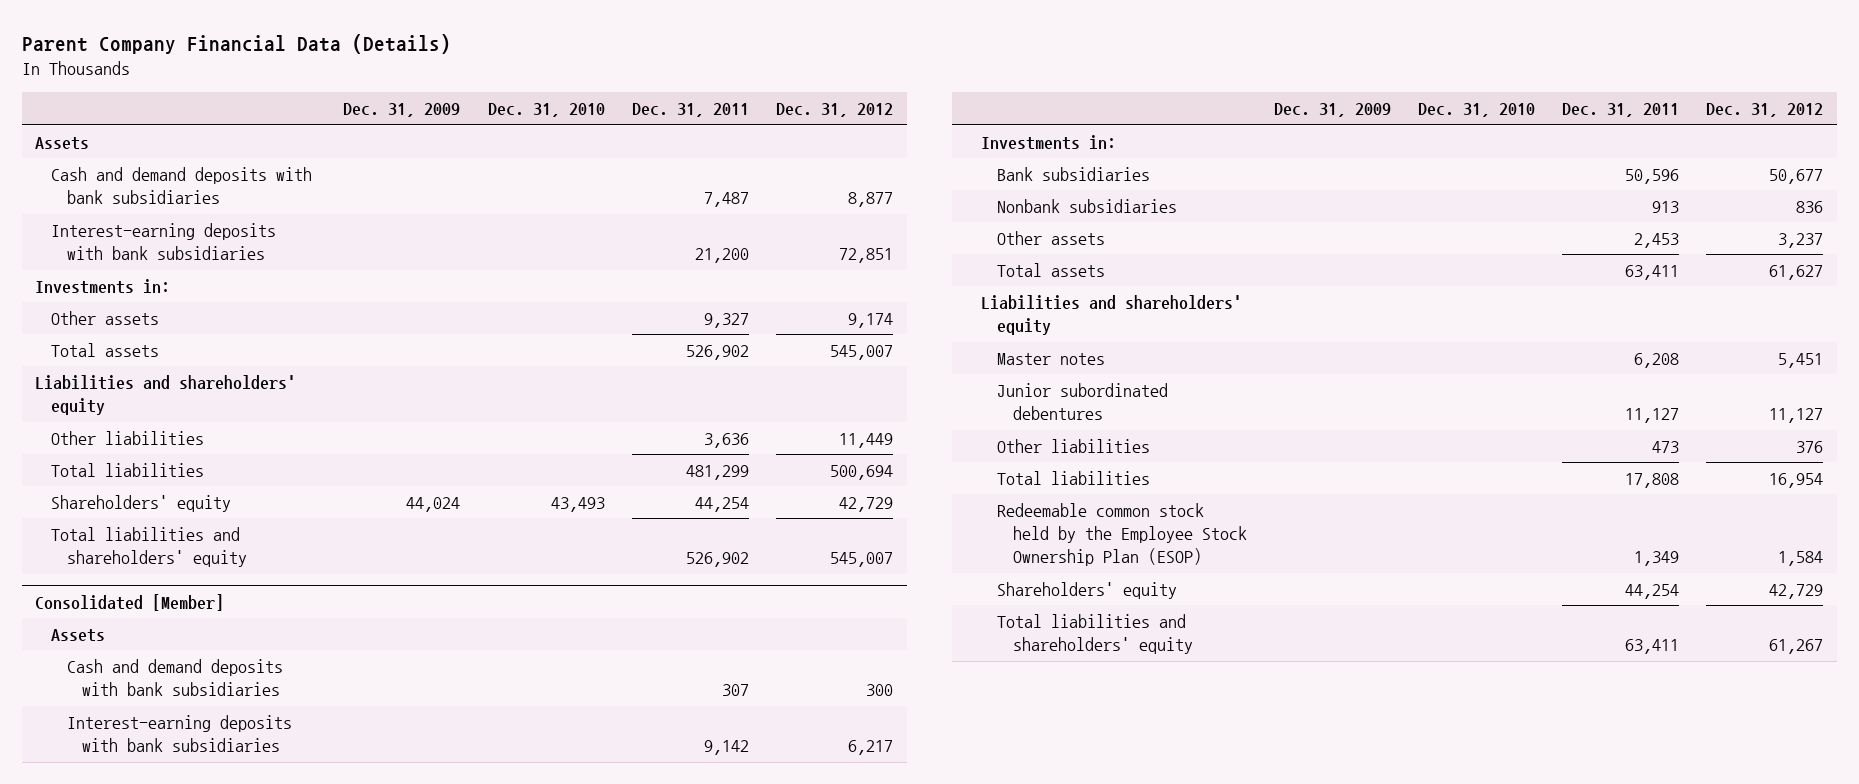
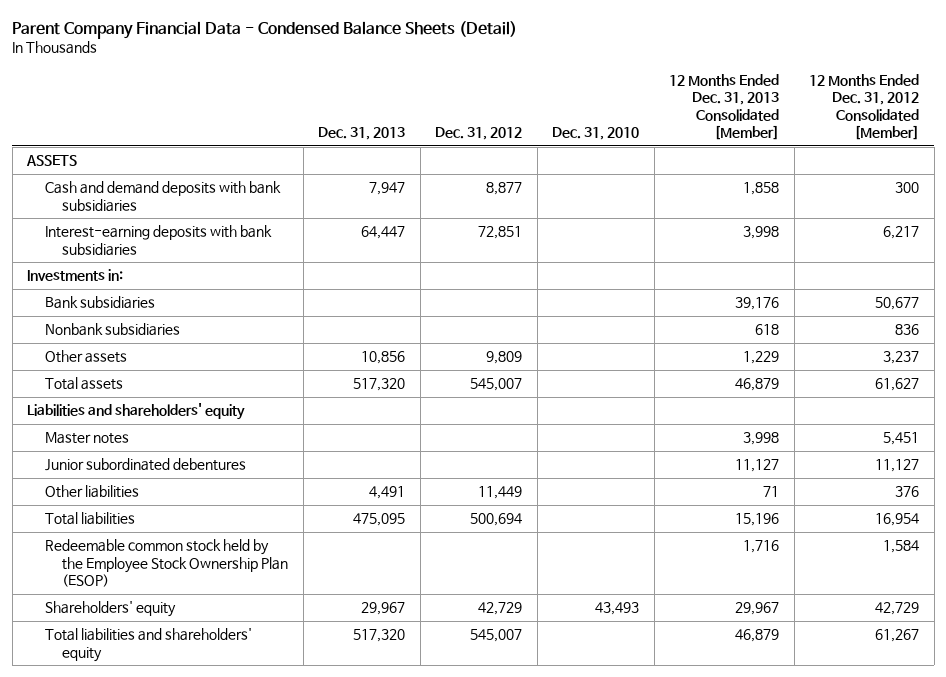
- Parent Company Financial Data (Details)
+ Parent Company Financial Data - Condensed Balance Sheets (Detail)
- | Dec. 31, 2009 | Dec. 31, 2010 | Dec. 31, 2011 | Dec. 31, 2012
+ | Dec. 31, 2013 | Dec. 31, 2012 | Dec. 31, 2010 | 12 Months Ended Dec. 31, 2013 Consolidated [Member] | 12 Months Ended Dec. 31, 2012 Consolidated [Member]
- Assets
+ ASSETS
- Other assets | | | 9,327 | 9,174
+ Bank subsidiaries | | | | 39,176 | 50,677
+ Nonbank subsidiaries | | | | 618 | 836
+ Other assets | 10,856 | 9,809 | | 1,229 | 3,237
+ Master notes | | | | 3,998 | 5,451
+ Junior subordinated debentures | | | | 11,127 | 11,127
+ Redeemable common stock held by the Employee Stock Ownership Plan (ESOP) | | | | 1,716 | 1,584
- Consolidated [Member]
- Assets
- Cash and demand deposits with bank subsidiaries | | | 307 | 300
- Interest-earning deposits with bank subsidiaries | | | 9,142 | 6,217
- Investments in:
- Bank subsidiaries | | | 50,596 | 50,677
- Nonbank subsidiaries | | | 913 | 836
- Other assets | | | 2,453 | 3,237
- Total assets | | | 63,411 | 61,627
- Liabilities and shareholders' equity
- Master notes | | | 6,208 | 5,451
- Junior subordinated debentures | | | 11,127 | 11,127
- Other liabilities | | | 473 | 376
- Total liabilities | | | 17,808 | 16,954
- Redeemable common stock held by the Employee Stock Ownership Plan (ESOP) | | | 1,349 | 1,584
- Shareholders' equity | | | 44,254 | 42,729
- Total liabilities and shareholders' equity | | | 63,411 | 61,267

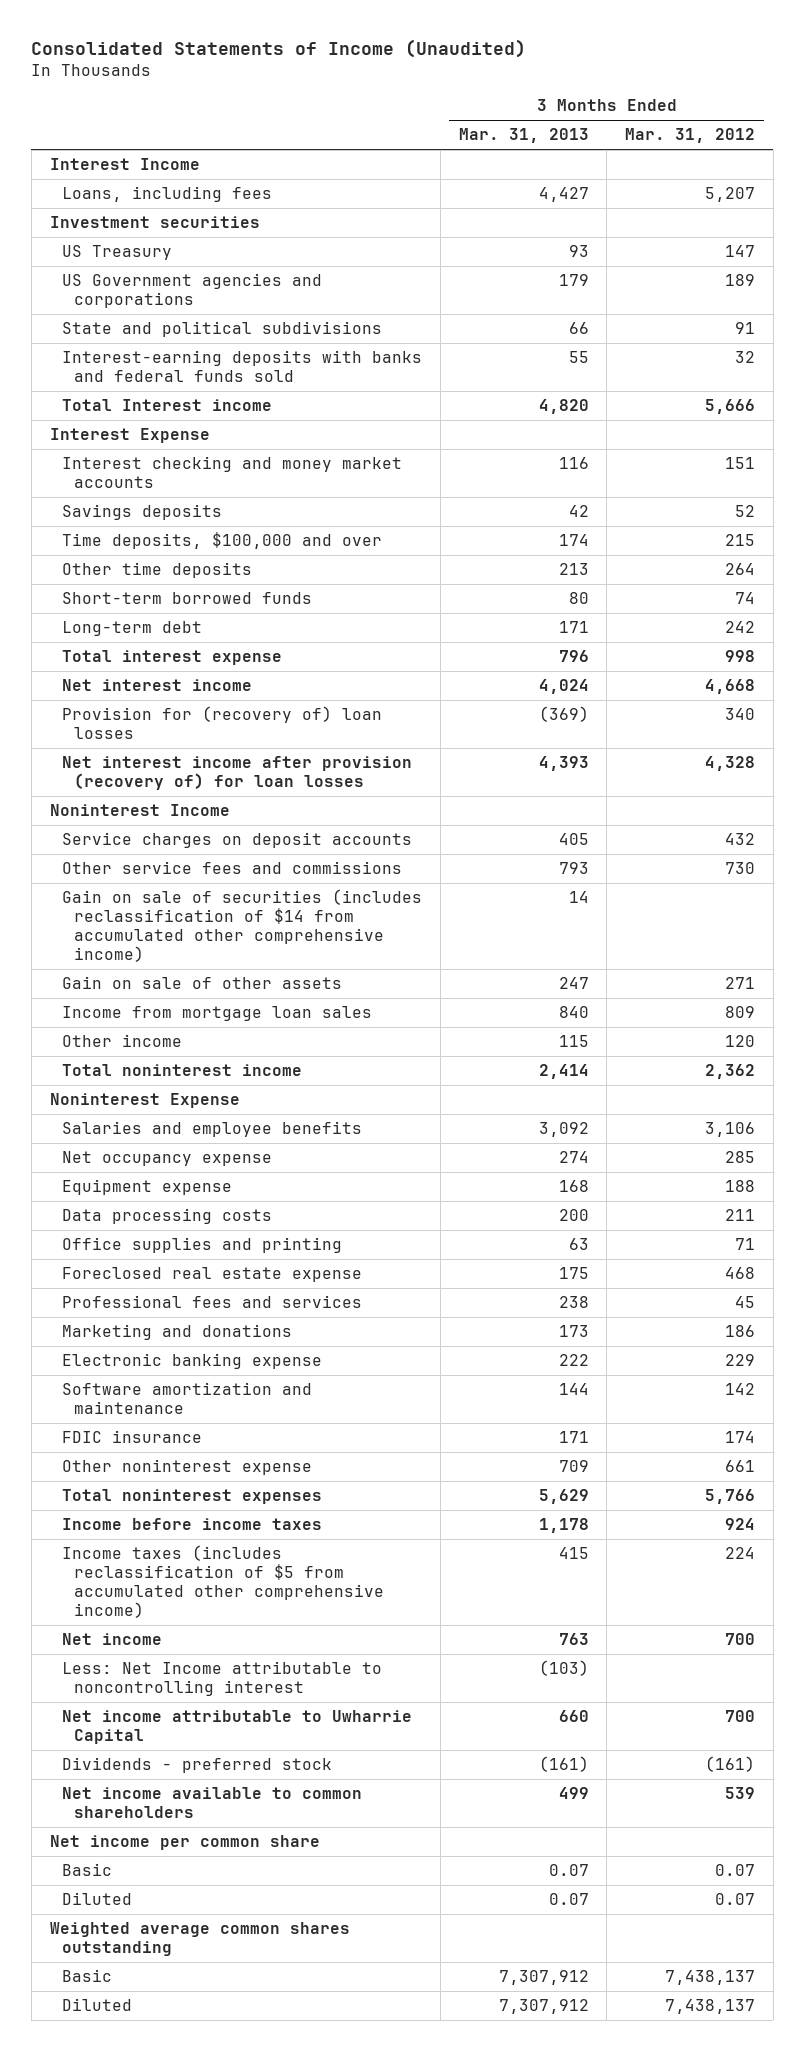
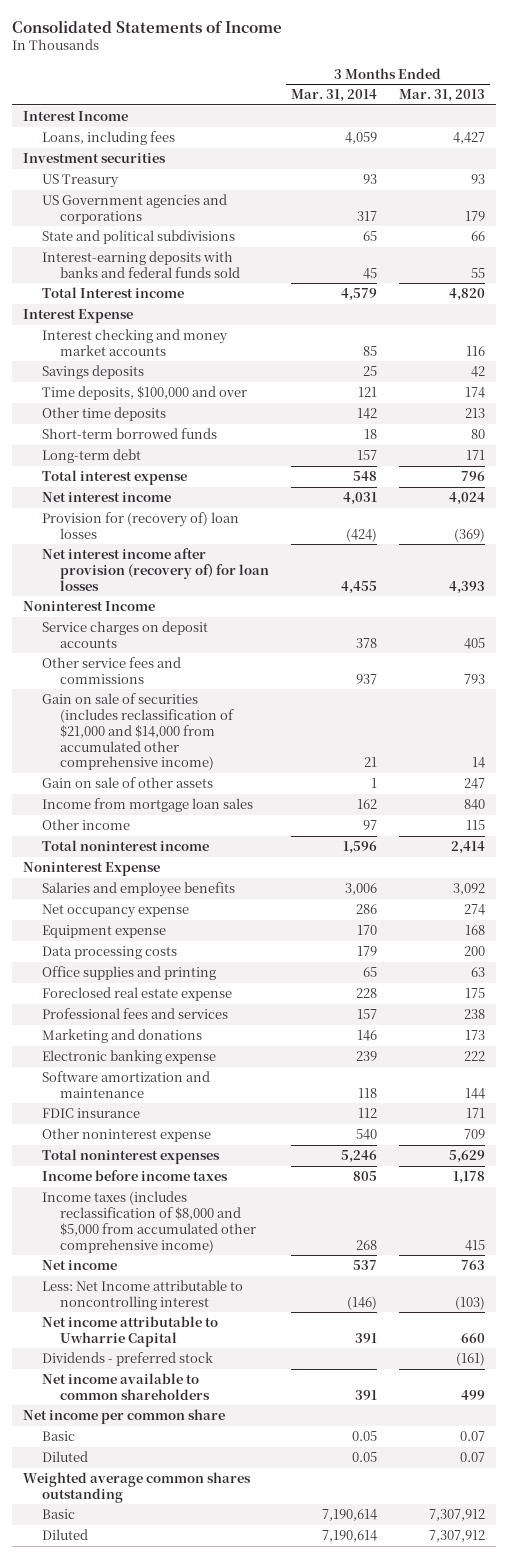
- Consolidated Statements of Income (Unaudited)
+ Consolidated Statements of Income
- | 3 Months Ended Mar. 31, 2013 | 3 Months Ended Mar. 31, 2012
+ | 3 Months Ended Mar. 31, 2014 | 3 Months Ended Mar. 31, 2013
- Gain on sale of securities (includes reclassification of $14 from accumulated other comprehensive income) | 14 |
+ Gain on sale of securities (includes reclassification of $21,000 and $14,000 from accumulated other comprehensive income) | 21 | 14
- Income taxes (includes reclassification of $5 from accumulated other comprehensive income) | 415 | 224
+ Income taxes (includes reclassification of $8,000 and $5,000 from accumulated other comprehensive income) | 268 | 415

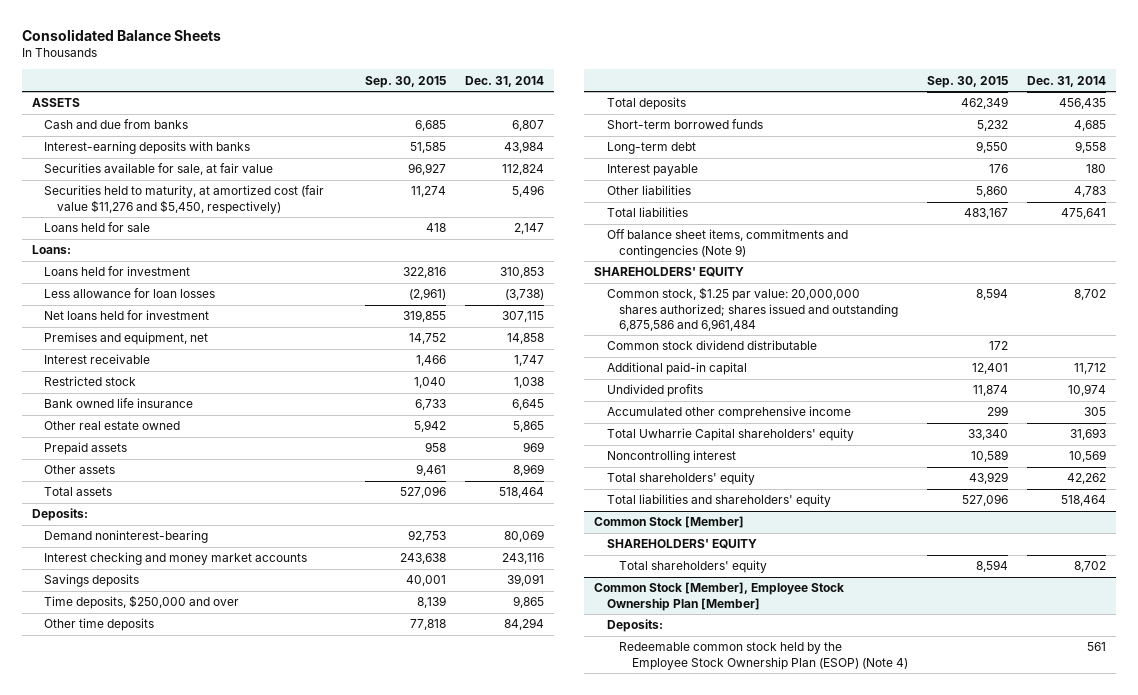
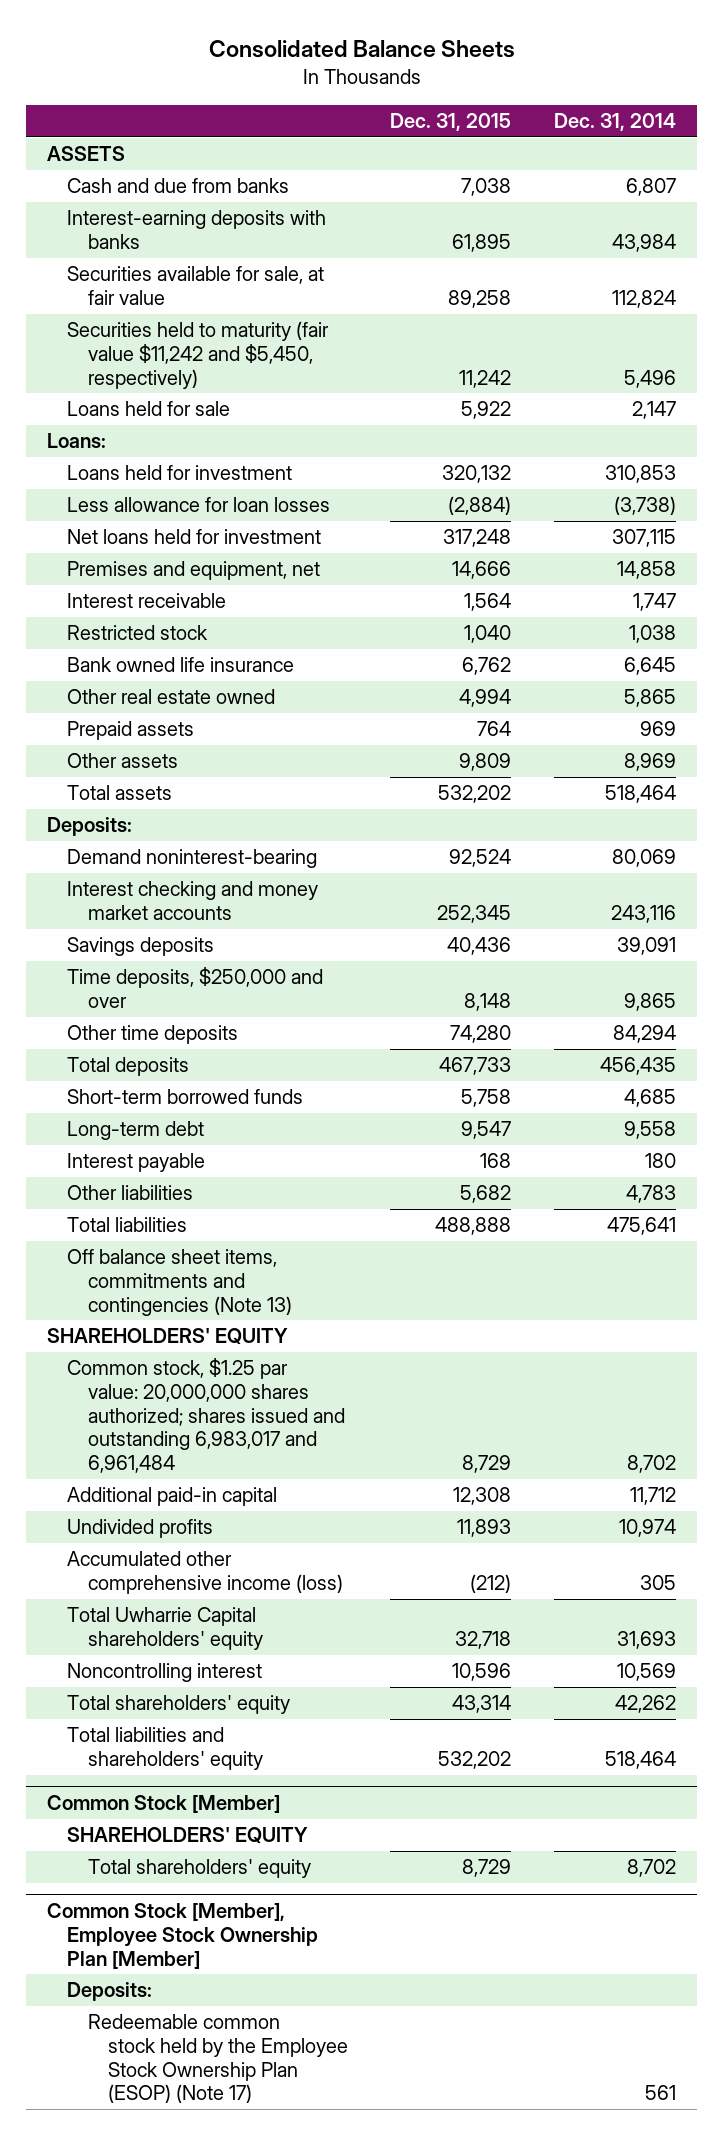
- | Sep. 30, 2015 | Dec. 31, 2014
+ | Dec. 31, 2015 | Dec. 31, 2014
- Securities held to maturity, at amortized cost (fair value $11,276 and $5,450, respectively) | 11,274 | 5,496
+ Securities held to maturity (fair value $11,242 and $5,450, respectively) | 11,242 | 5,496
- Off balance sheet items, commitments and contingencies (Note 9)
+ Off balance sheet items, commitments and contingencies (Note 13)
- Common stock, $1.25 par value: 20,000,000 shares authorized; shares issued and outstanding 6,875,586 and 6,961,484 | 8,594 | 8,702
- Common stock dividend distributable | 172 |
+ Common stock, $1.25 par value: 20,000,000 shares authorized; shares issued and outstanding 6,983,017 and 6,961,484 | 8,729 | 8,702
- Accumulated other comprehensive income | 299 | 305
+ Accumulated other comprehensive income (loss) | (212) | 305
@ Common Stock [Member], Employee Stock Ownership Plan [Member]
- Redeemable common stock held by the Employee Stock Ownership Plan (ESOP) (Note 4) | | 561
+ Redeemable common stock held by the Employee Stock Ownership Plan (ESOP) (Note 17) | | 561

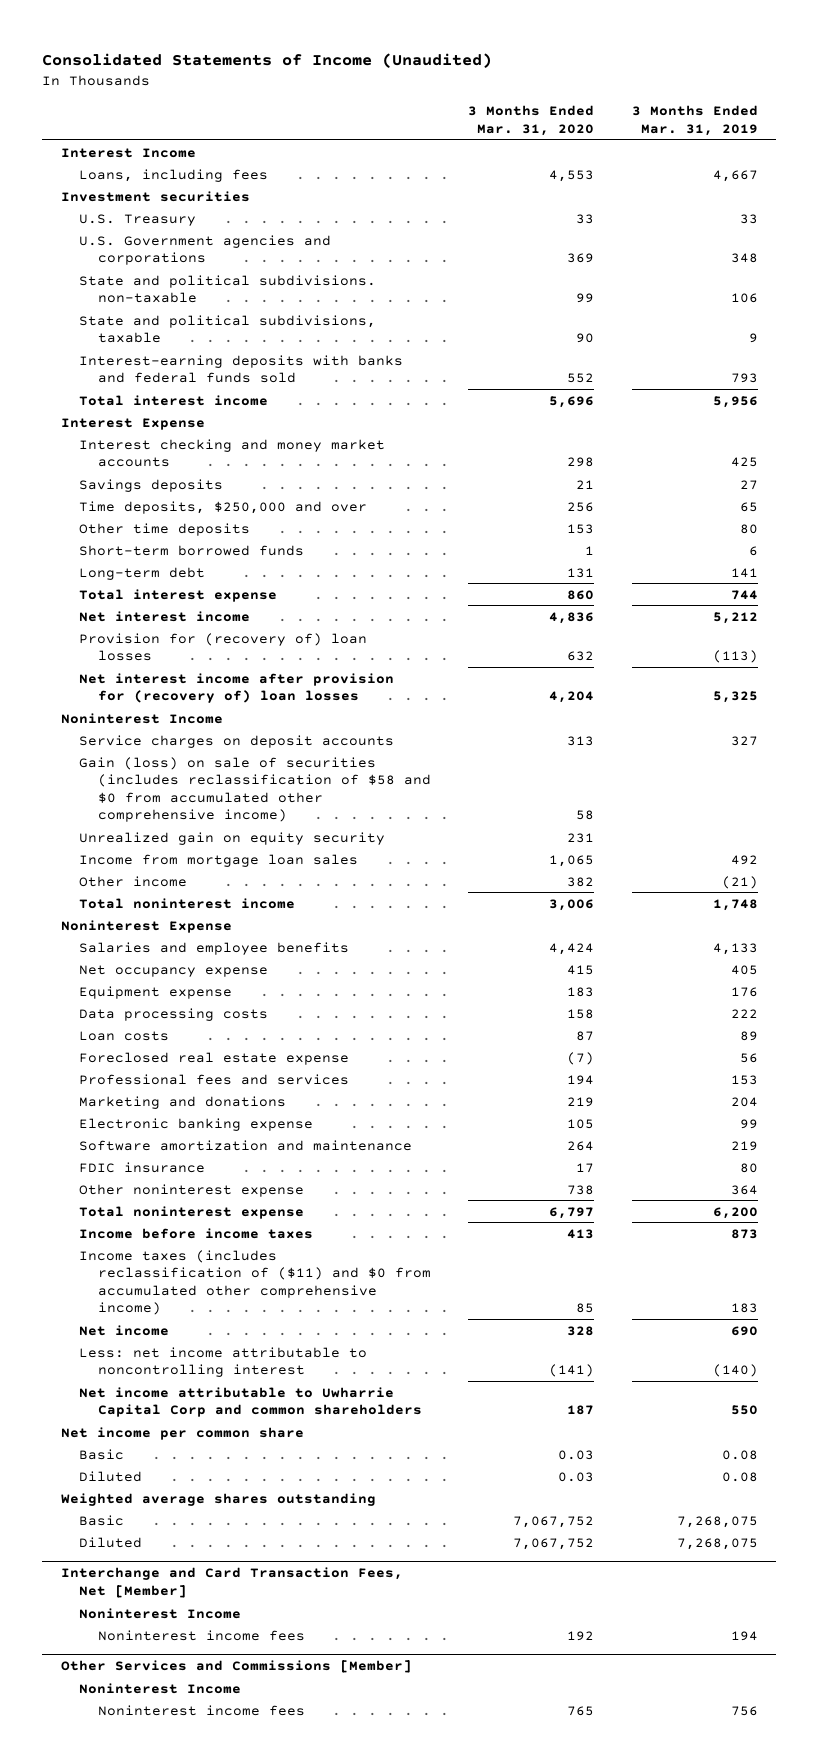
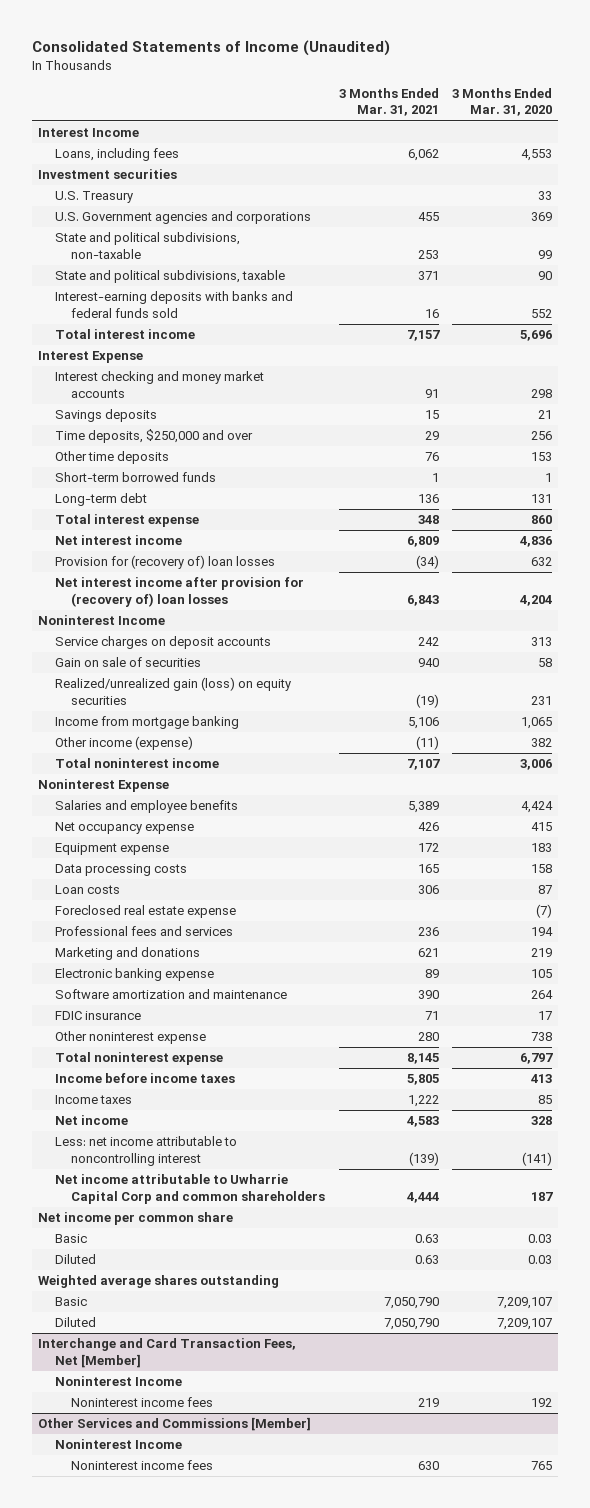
- | 3 Months Ended Mar. 31, 2020 | 3 Months Ended Mar. 31, 2019
+ | 3 Months Ended Mar. 31, 2021 | 3 Months Ended Mar. 31, 2020
- State and political subdivisions. non-taxable | 99 | 106
+ State and political subdivisions, non-taxable | 253 | 99
- Gain (loss) on sale of securities (includes reclassification of $58 and $0 from accumulated other comprehensive income) | 58 |
- Unrealized gain on equity security | 231 |
- Income from mortgage loan sales | 1,065 | 492
- Other income | 382 | (21)
+ Gain on sale of securities | 940 | 58
+ Realized/unrealized gain (loss) on equity securities | (19) | 231
+ Income from mortgage banking | 5,106 | 1,065
+ Other income (expense) | (11) | 382
- Income taxes (includes reclassification of ($11) and $0 from accumulated other comprehensive income) | 85 | 183
+ Income taxes | 1,222 | 85
- Basic | 7,067,752 | 7,268,075
- Diluted | 7,067,752 | 7,268,075
+ Basic | 7,050,790 | 7,209,107
+ Diluted | 7,050,790 | 7,209,107

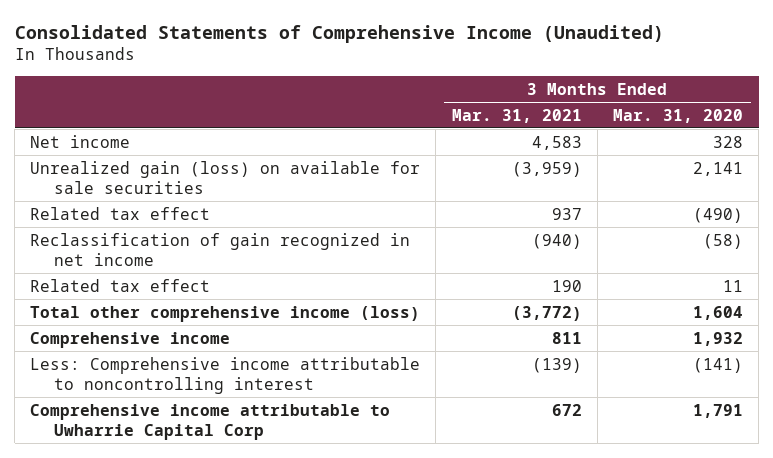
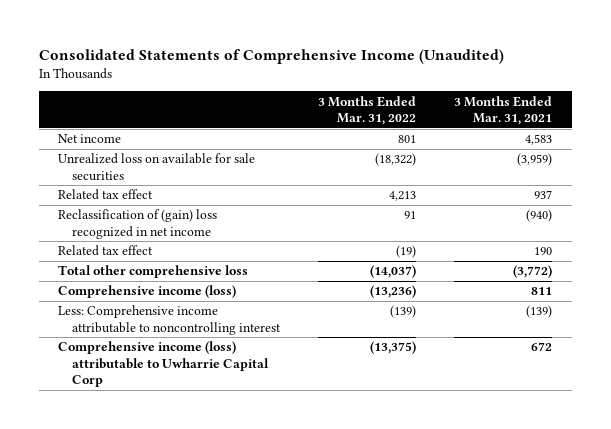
- | 3 Months Ended Mar. 31, 2021 | 3 Months Ended Mar. 31, 2020
+ | 3 Months Ended Mar. 31, 2022 | 3 Months Ended Mar. 31, 2021
- Unrealized gain (loss) on available for sale securities | (3,959) | 2,141
+ Unrealized loss on available for sale securities | (18,322) | (3,959)
- Reclassification of gain recognized in net income | (940) | (58)
+ Reclassification of (gain) loss recognized in net income | 91 | (940)
- Total other comprehensive income (loss) | (3,772) | 1,604
- Comprehensive income | 811 | 1,932
+ Total other comprehensive loss | (14,037) | (3,772)
+ Comprehensive income (loss) | (13,236) | 811
- Comprehensive income attributable to Uwharrie Capital Corp | 672 | 1,791
+ Comprehensive income (loss) attributable to Uwharrie Capital Corp | (13,375) | 672

